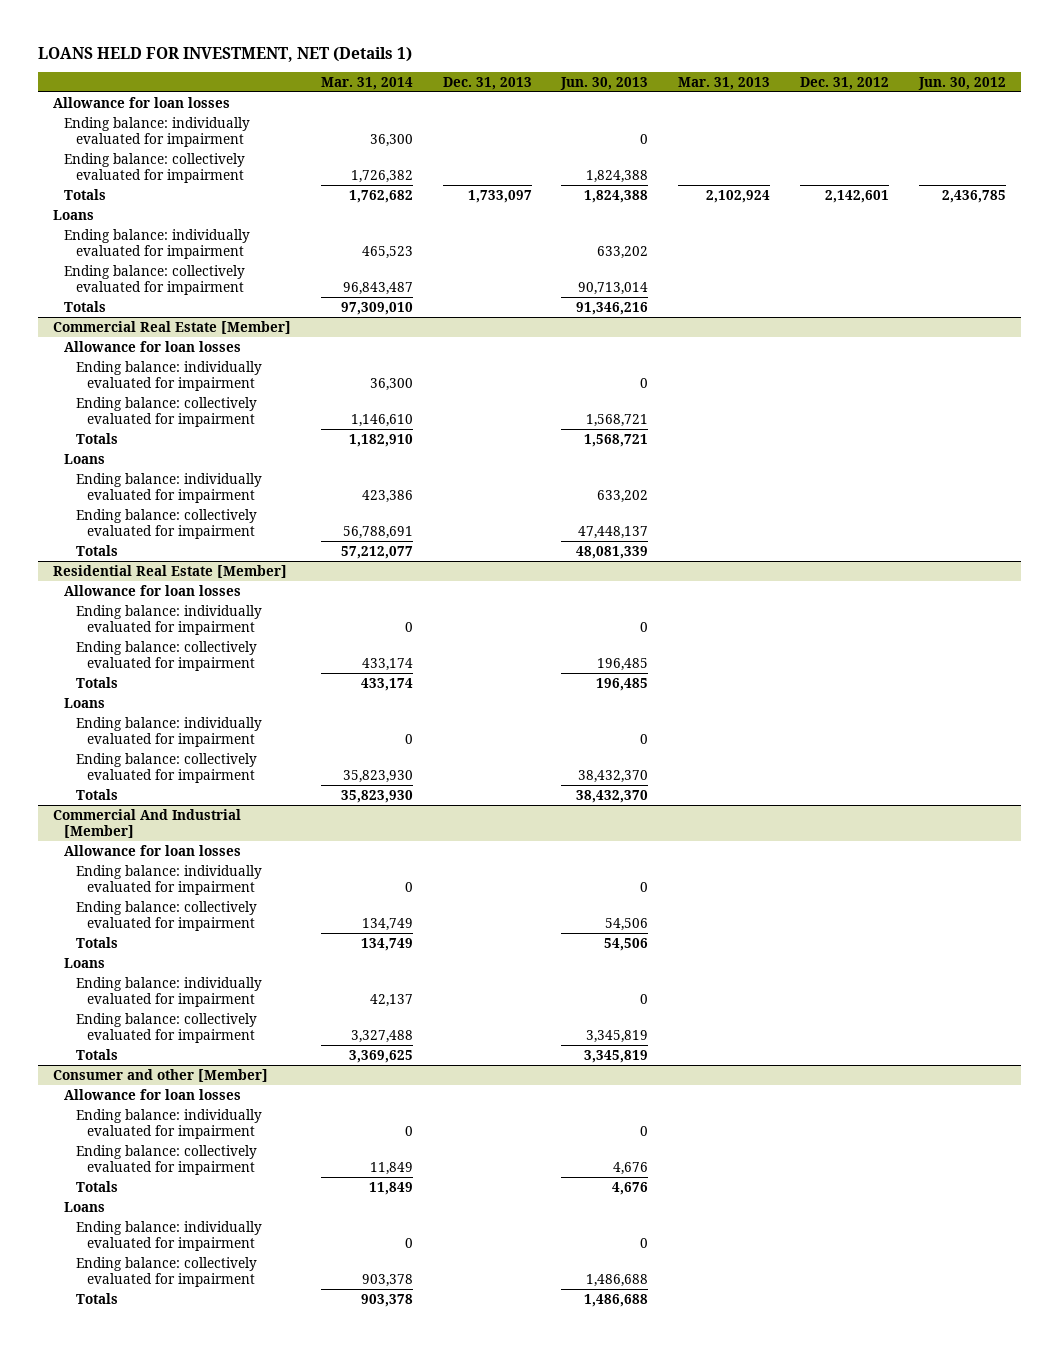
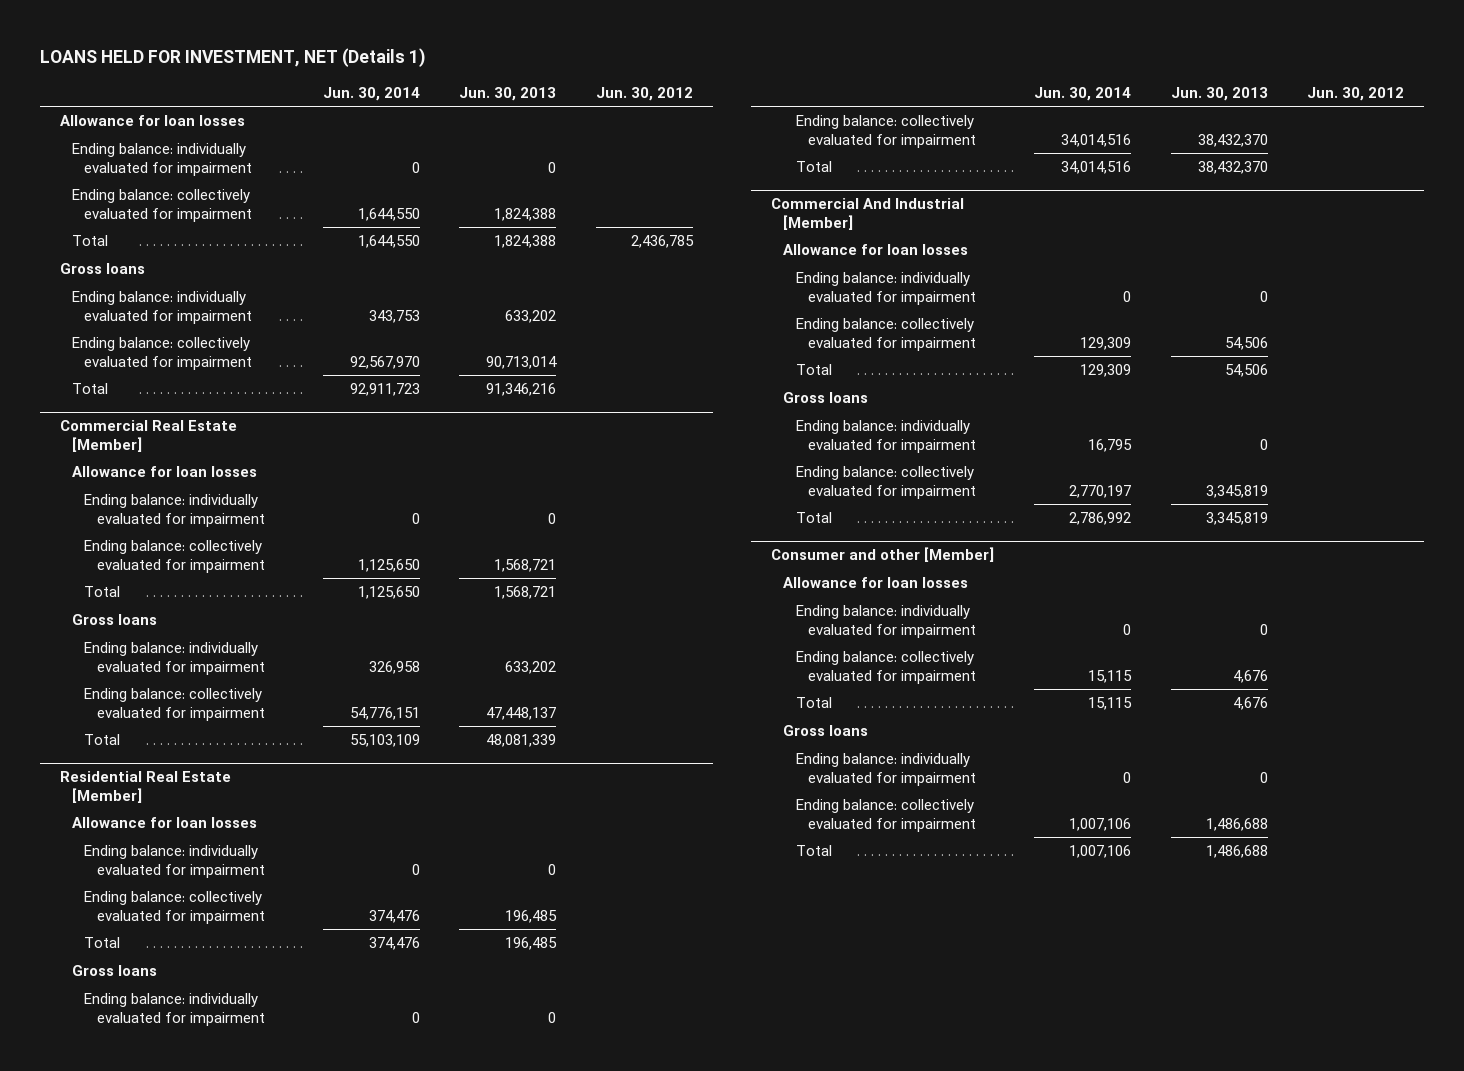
- | Mar. 31, 2014 | Dec. 31, 2013 | Jun. 30, 2013 | Mar. 31, 2013 | Dec. 31, 2012 | Jun. 30, 2012
+ | Jun. 30, 2014 | Jun. 30, 2013 | Jun. 30, 2012
- Totals | 1,762,682 | 1,733,097 | 1,824,388 | 2,102,924 | 2,142,601 | 2,436,785
- Loans
+ Total | 1,644,550 | 1,824,388 | 2,436,785
+ Gross loans
- Totals | 97,309,010 | | 91,346,216 | | |
+ Total | 92,911,723 | 91,346,216 |
@ Commercial Real Estate [Member]
- Totals | 1,182,910 | | 1,568,721 | | |
- Loans
+ Total | 1,125,650 | 1,568,721 |
+ Gross loans
- Totals | 57,212,077 | | 48,081,339 | | |
+ Total | 55,103,109 | 48,081,339 |
@ Residential Real Estate [Member]
- Totals | 433,174 | | 196,485 | | |
- Loans
+ Total | 374,476 | 196,485 |
+ Gross loans
- Totals | 35,823,930 | | 38,432,370 | | |
+ Total | 34,014,516 | 38,432,370 |
@ Commercial And Industrial [Member]
- Totals | 134,749 | | 54,506 | | |
- Loans
+ Total | 129,309 | 54,506 |
+ Gross loans
- Totals | 3,369,625 | | 3,345,819 | | |
+ Total | 2,786,992 | 3,345,819 |
@ Consumer and other [Member]
- Totals | 11,849 | | 4,676 | | |
- Loans
+ Total | 15,115 | 4,676 |
+ Gross loans
- Totals | 903,378 | | 1,486,688 | | |
+ Total | 1,007,106 | 1,486,688 |

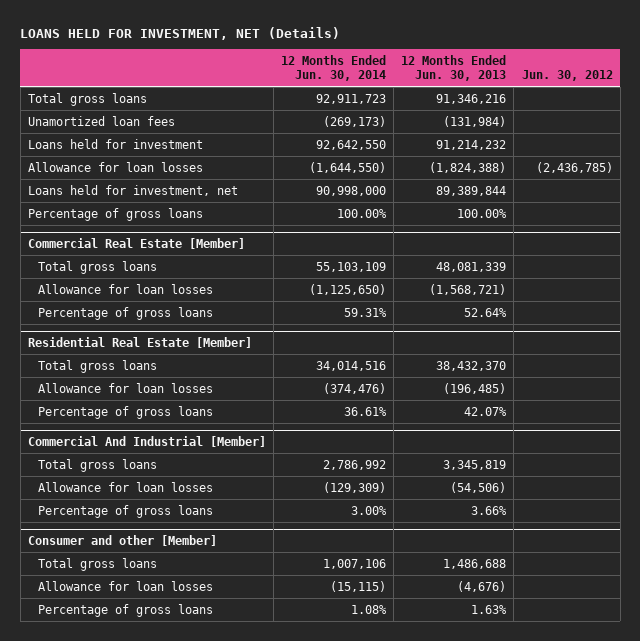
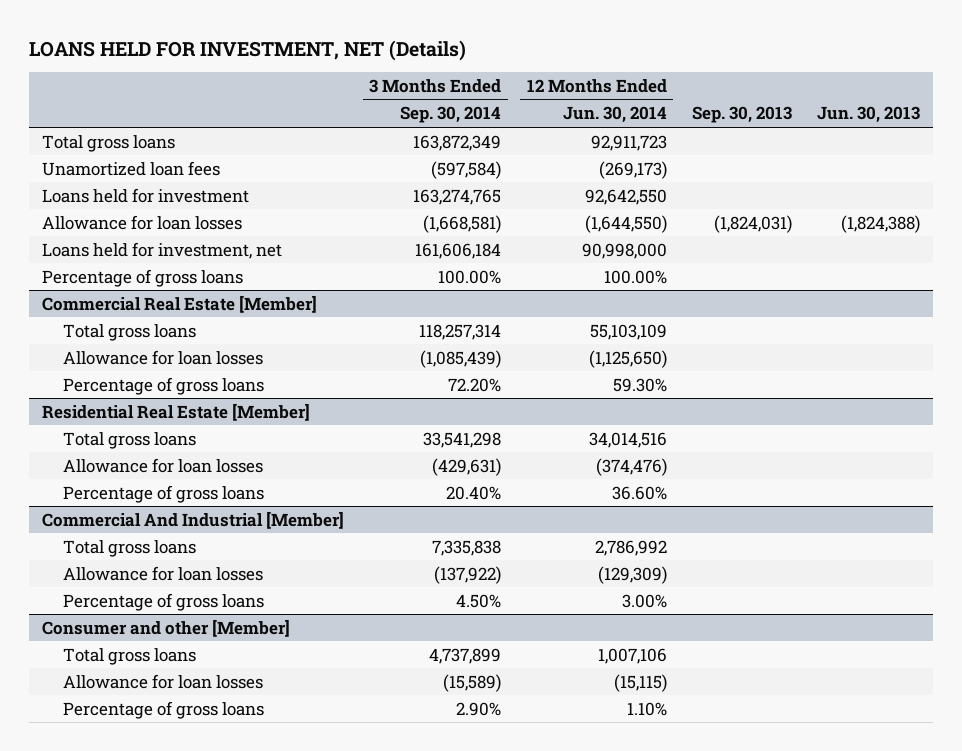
- | 12 Months Ended Jun. 30, 2014 | 12 Months Ended Jun. 30, 2013 | Jun. 30, 2012
+ | 3 Months Ended Sep. 30, 2014 | 12 Months Ended Jun. 30, 2014 | Sep. 30, 2013 | Jun. 30, 2013
@ Commercial Real Estate [Member]
- Percentage of gross loans | 59.31% | 52.64% |
+ Percentage of gross loans | 72.20% | 59.30% | |
@ Residential Real Estate [Member]
- Percentage of gross loans | 36.61% | 42.07% |
+ Percentage of gross loans | 20.40% | 36.60% | |
@ Consumer and other [Member]
- Percentage of gross loans | 1.08% | 1.63% |
+ Percentage of gross loans | 2.90% | 1.10% | |

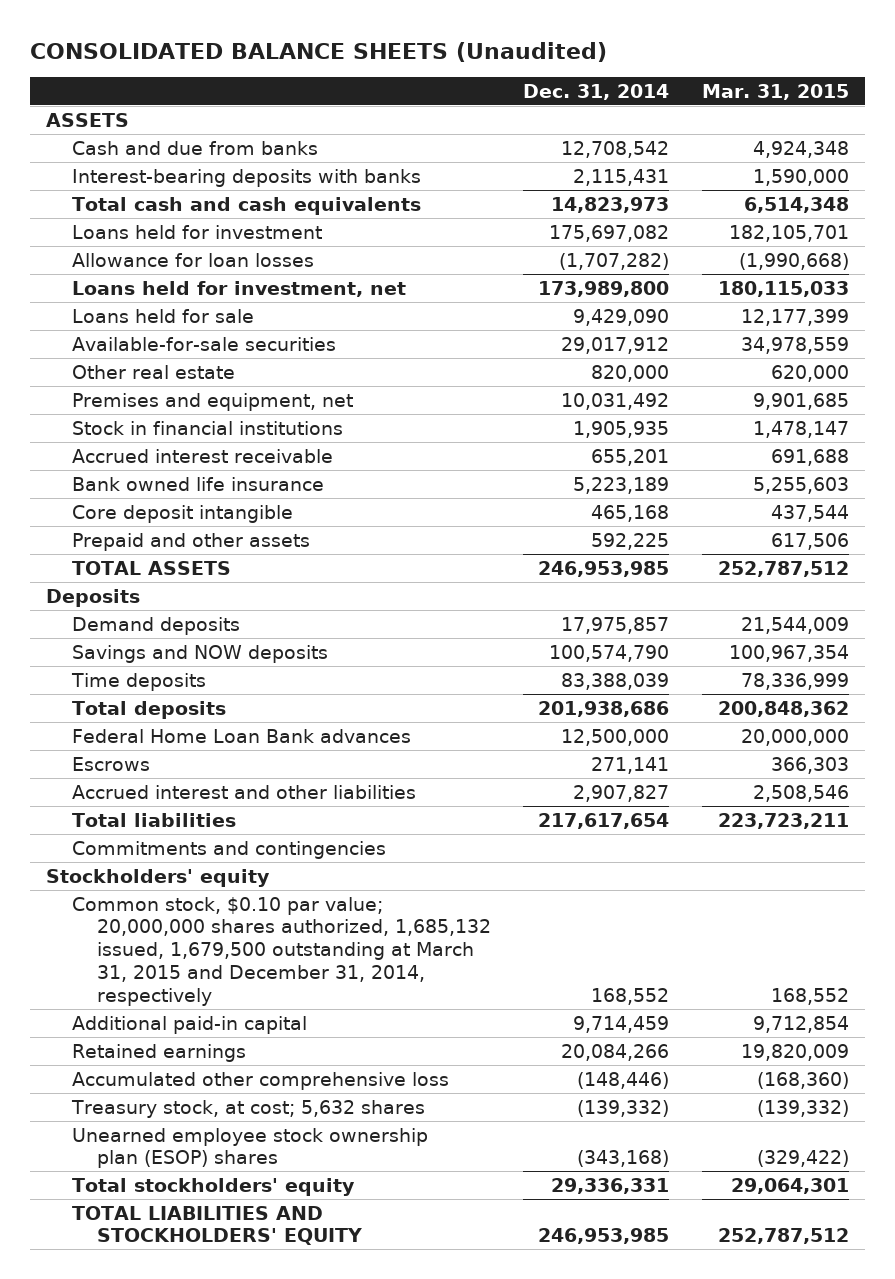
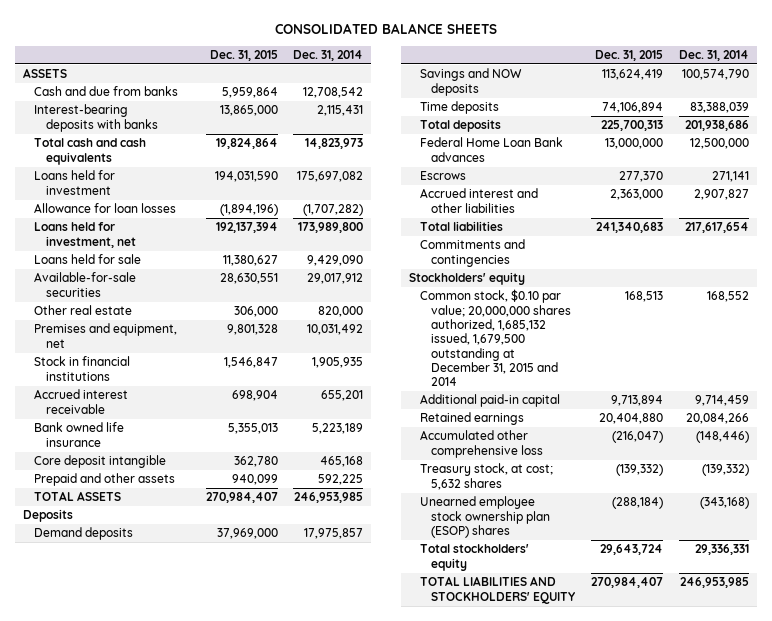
- CONSOLIDATED BALANCE SHEETS (Unaudited)
+ CONSOLIDATED BALANCE SHEETS
- | Dec. 31, 2014 | Mar. 31, 2015
+ | Dec. 31, 2015 | Dec. 31, 2014
- Common stock, $0.10 par value; 20,000,000 shares authorized, 1,685,132 issued, 1,679,500 outstanding at March 31, 2015 and December 31, 2014, respectively | 168,552 | 168,552
+ Common stock, $0.10 par value; 20,000,000 shares authorized, 1,685,132 issued, 1,679,500 outstanding at December 31, 2015 and 2014 | 168,513 | 168,552

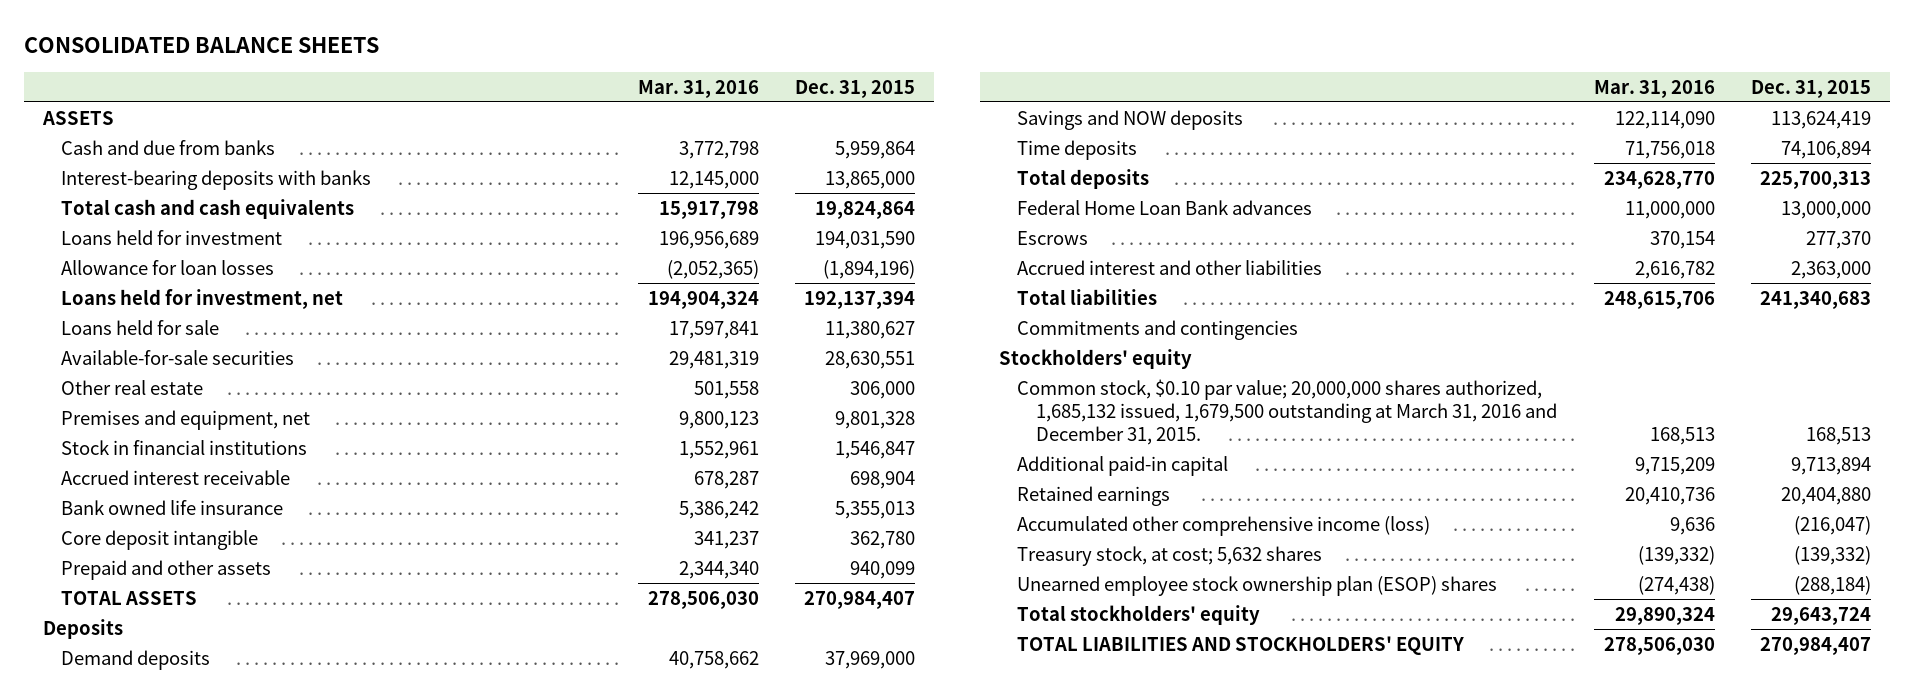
- | Dec. 31, 2015 | Dec. 31, 2014
+ | Mar. 31, 2016 | Dec. 31, 2015
- Common stock, $0.10 par value; 20,000,000 shares authorized, 1,685,132 issued, 1,679,500 outstanding at December 31, 2015 and 2014 | 168,513 | 168,552
+ Common stock, $0.10 par value; 20,000,000 shares authorized, 1,685,132 issued, 1,679,500 outstanding at March 31, 2016 and December 31, 2015. | 168,513 | 168,513
- Accumulated other comprehensive loss | (216,047) | (148,446)
+ Accumulated other comprehensive income (loss) | 9,636 | (216,047)

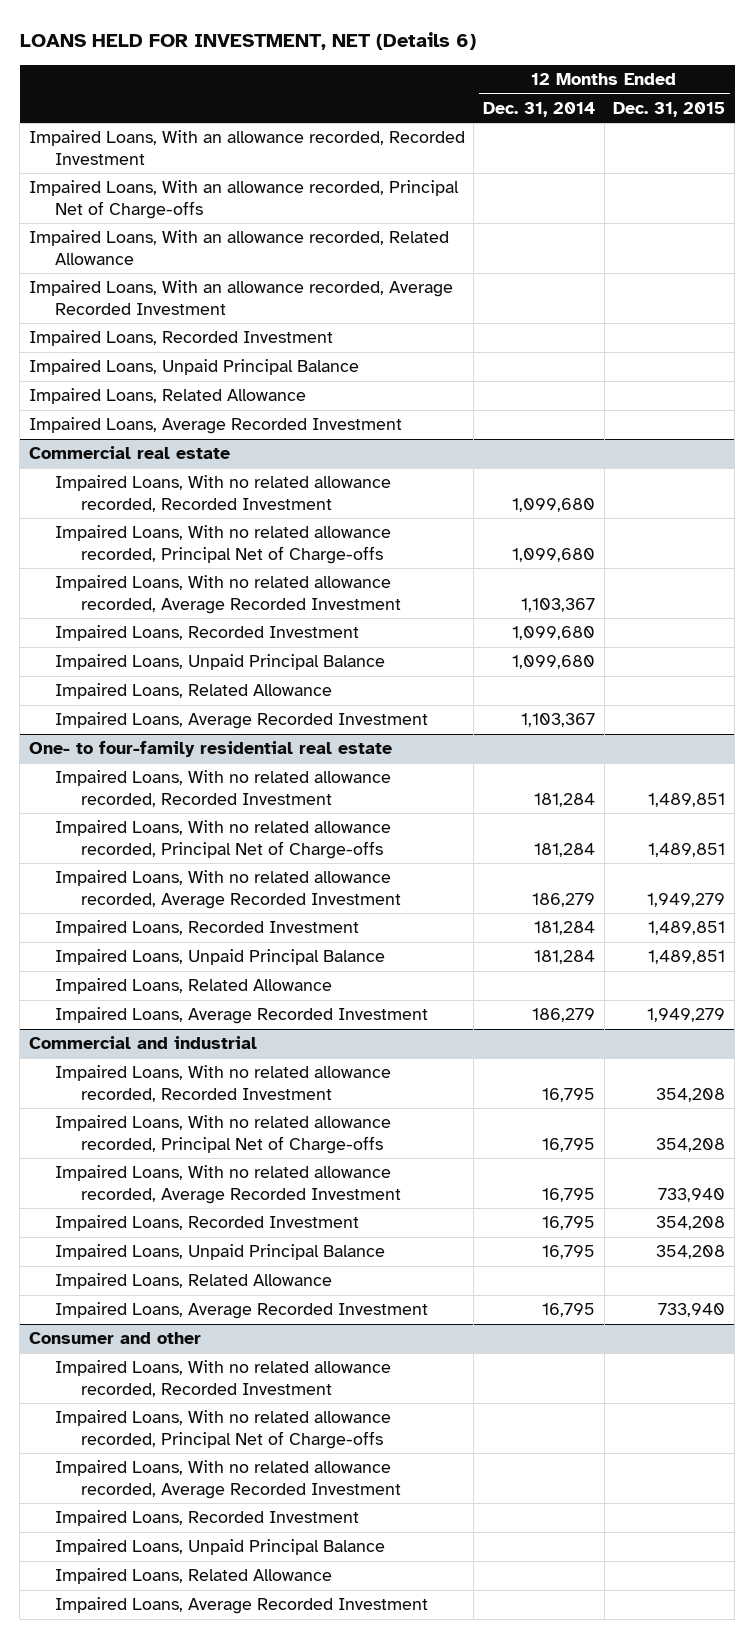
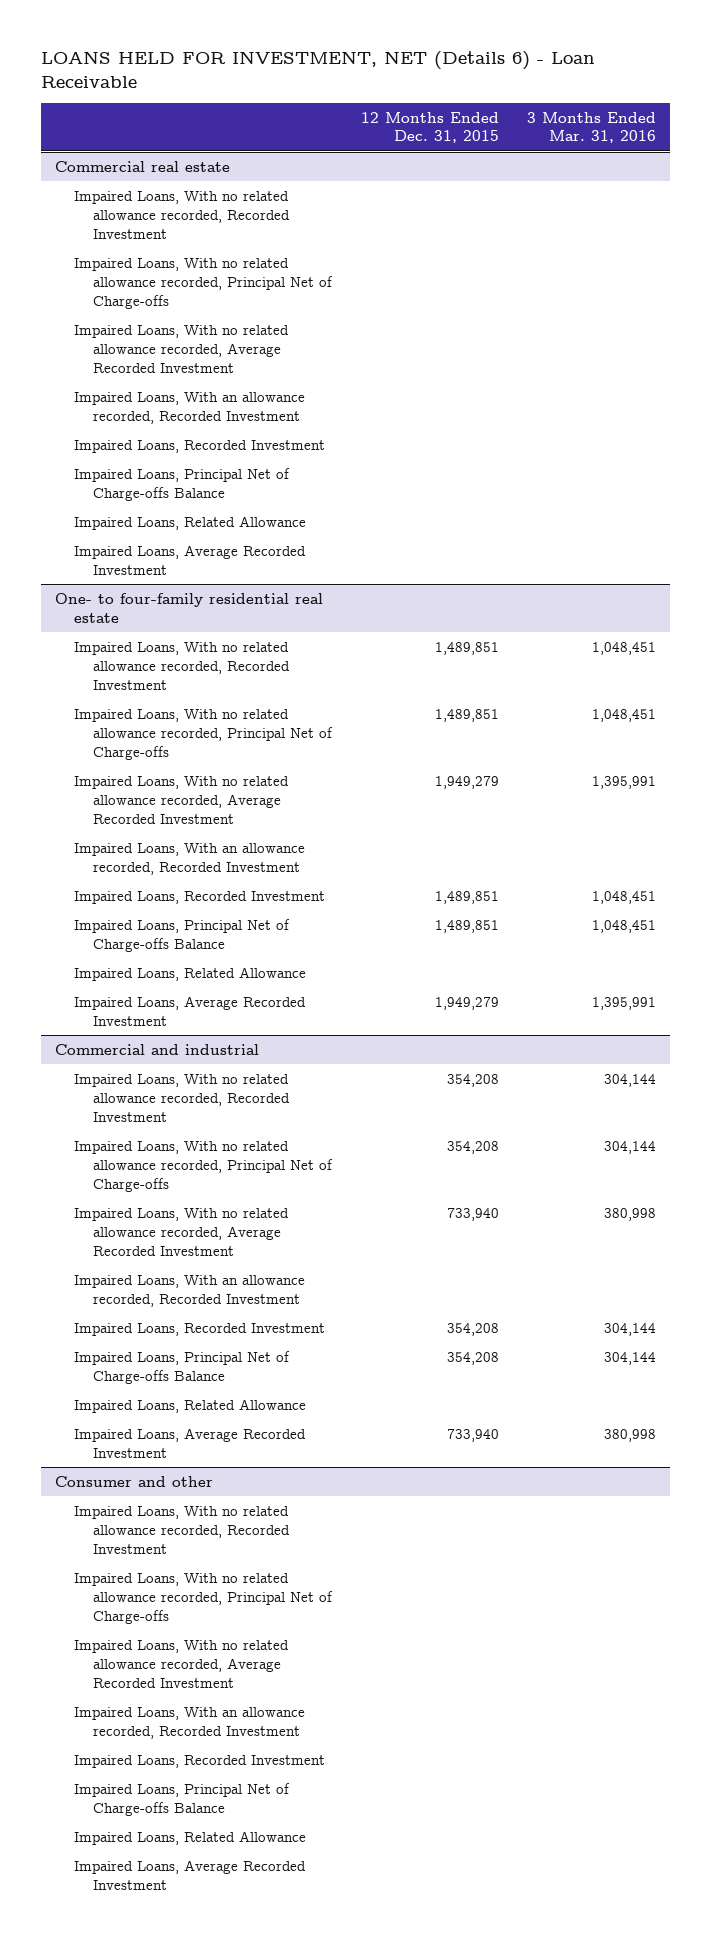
- LOANS HELD FOR INVESTMENT, NET (Details 6)
+ LOANS HELD FOR INVESTMENT, NET (Details 6) - Loan Receivable
- | 12 Months Ended Dec. 31, 2014 | 12 Months Ended Dec. 31, 2015
+ | 12 Months Ended Dec. 31, 2015 | 3 Months Ended Mar. 31, 2016
- Impaired Loans, With an allowance recorded, Recorded Investment
- Impaired Loans, With an allowance recorded, Principal Net of Charge-offs
- Impaired Loans, With an allowance recorded, Related Allowance
- Impaired Loans, With an allowance recorded, Average Recorded Investment
- Impaired Loans, Recorded Investment
- Impaired Loans, Unpaid Principal Balance
- Impaired Loans, Related Allowance
- Impaired Loans, Average Recorded Investment
@ Commercial real estate
+ Impaired Loans, With an allowance recorded, Recorded Investment
- Impaired Loans, Unpaid Principal Balance | 1,099,680 |
+ Impaired Loans, Principal Net of Charge-offs Balance
@ One- to four-family residential real estate
+ Impaired Loans, With an allowance recorded, Recorded Investment
- Impaired Loans, Unpaid Principal Balance | 181,284 | 1,489,851
+ Impaired Loans, Principal Net of Charge-offs Balance | 1,489,851 | 1,048,451
@ Commercial and industrial
+ Impaired Loans, With an allowance recorded, Recorded Investment
- Impaired Loans, Unpaid Principal Balance | 16,795 | 354,208
+ Impaired Loans, Principal Net of Charge-offs Balance | 354,208 | 304,144
@ Consumer and other
+ Impaired Loans, With an allowance recorded, Recorded Investment
- Impaired Loans, Unpaid Principal Balance
+ Impaired Loans, Principal Net of Charge-offs Balance

